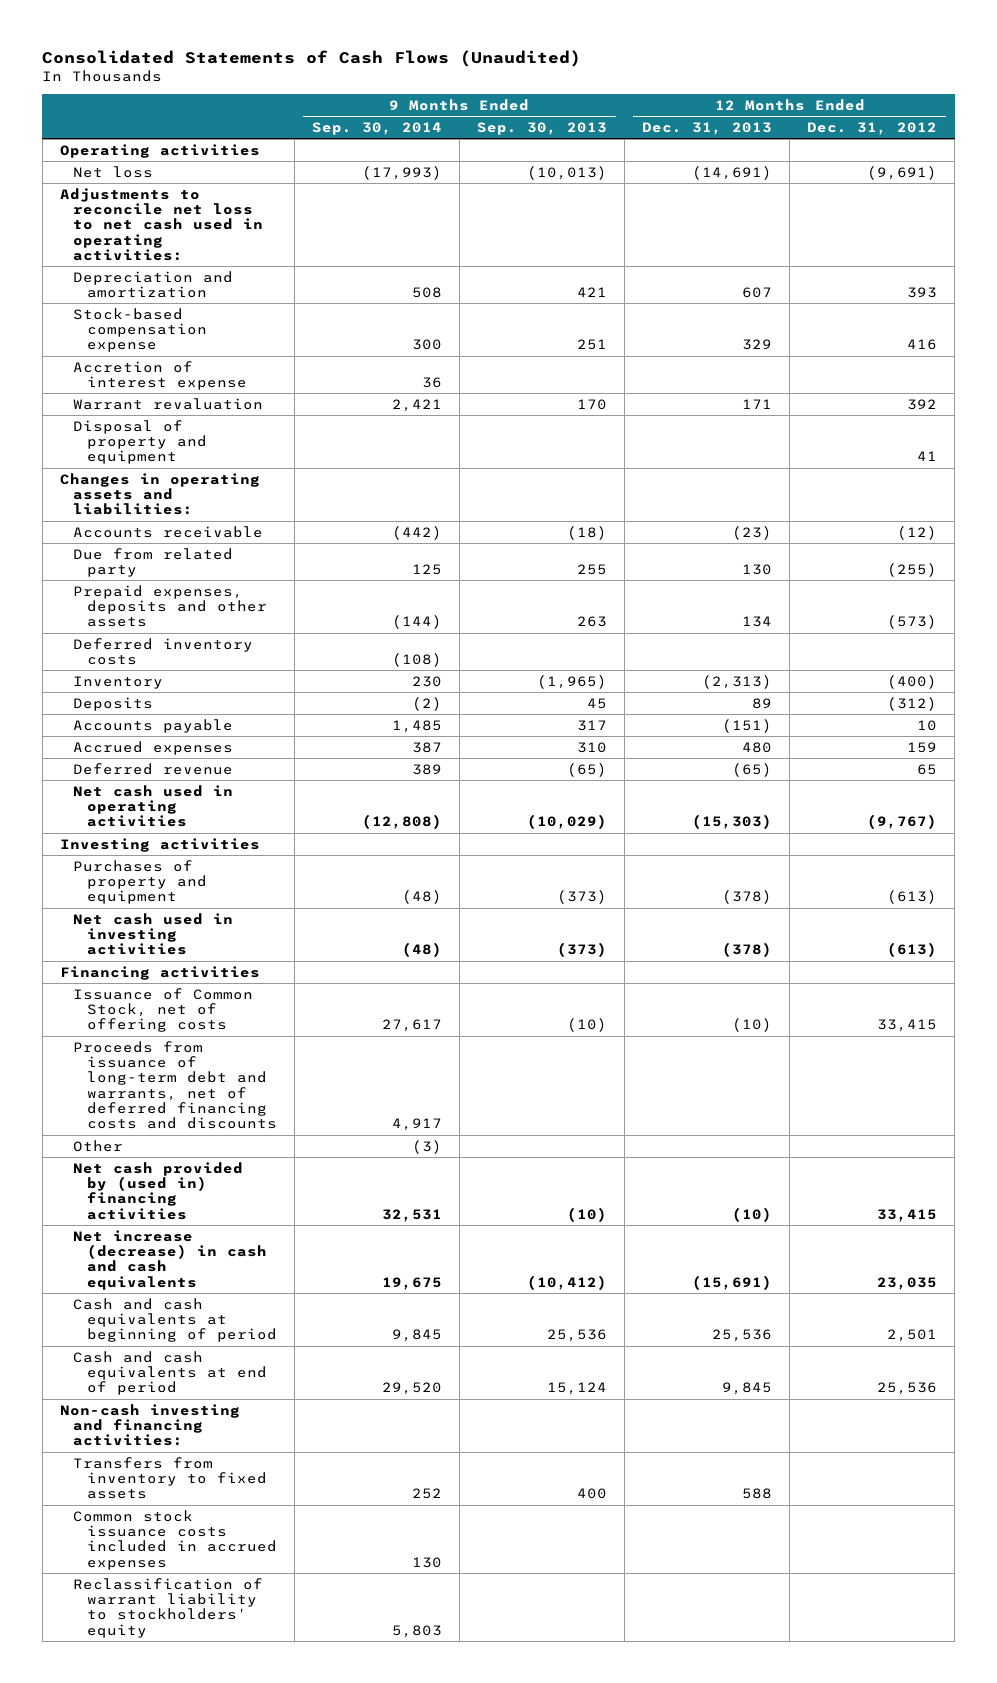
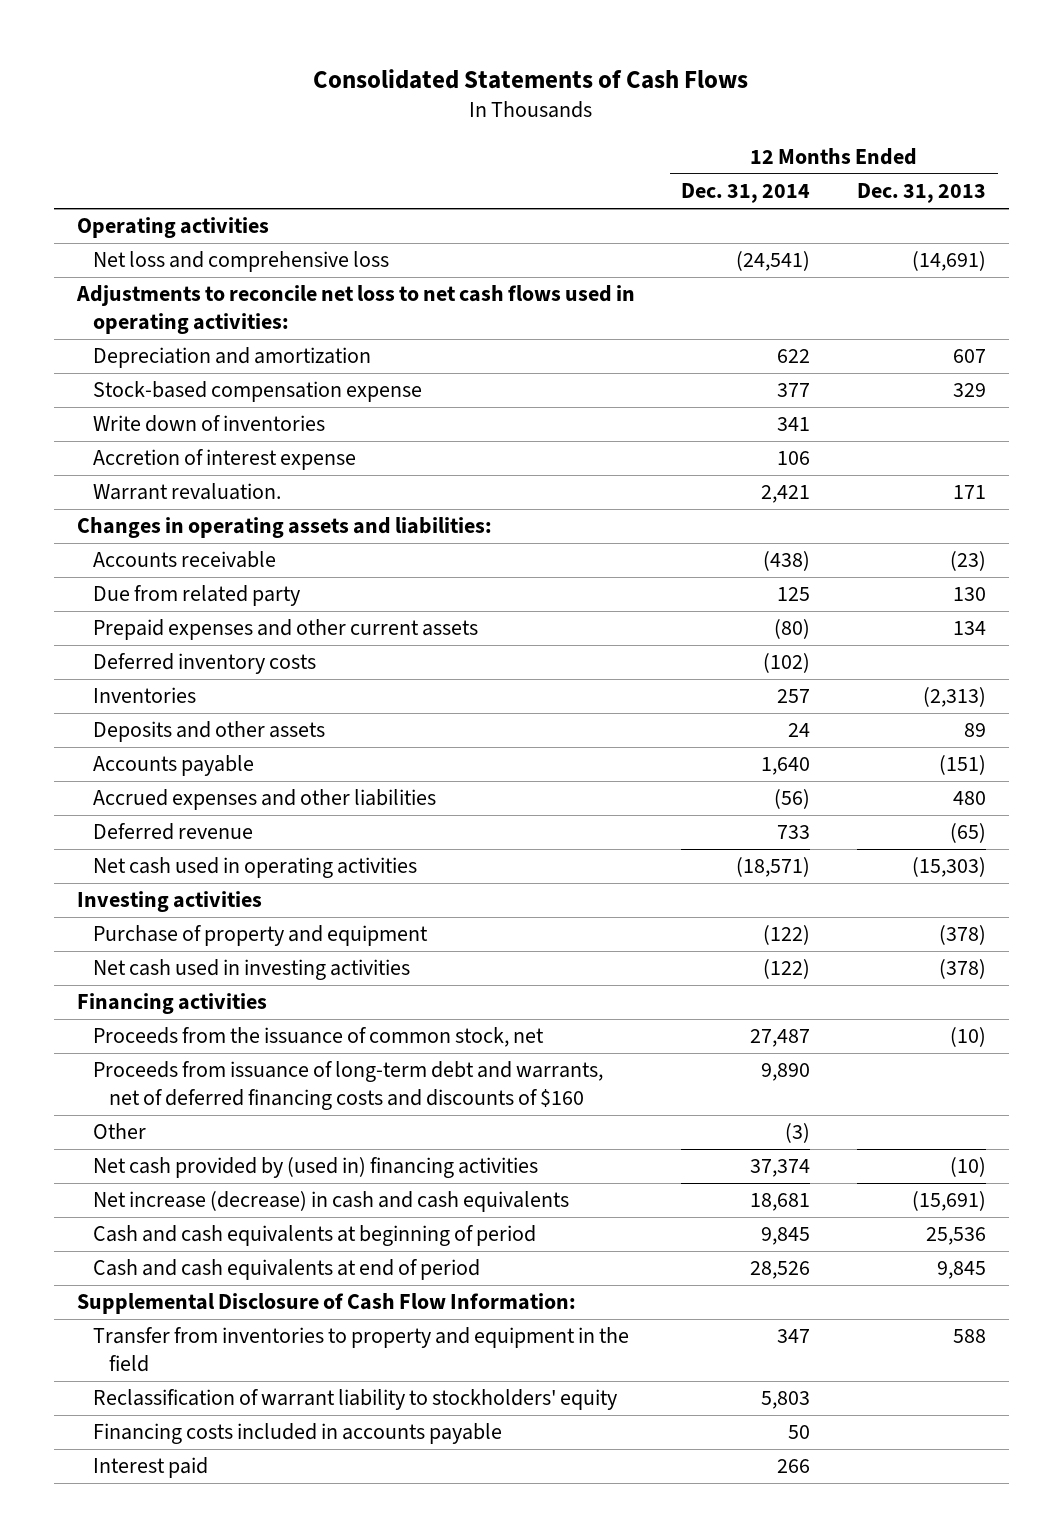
- Consolidated Statements of Cash Flows (Unaudited)
+ Consolidated Statements of Cash Flows
- | 9 Months Ended Sep. 30, 2014 | 9 Months Ended Sep. 30, 2013 | 12 Months Ended Dec. 31, 2013 | 12 Months Ended Dec. 31, 2012
+ | 12 Months Ended Dec. 31, 2014 | 12 Months Ended Dec. 31, 2013
- Net loss | (17,993) | (10,013) | (14,691) | (9,691)
- Adjustments to reconcile net loss to net cash used in operating activities:
+ Net loss and comprehensive loss | (24,541) | (14,691)
+ Adjustments to reconcile net loss to net cash flows used in operating activities:
+ Write down of inventories | 341 |
- Warrant revaluation | 2,421 | 170 | 171 | 392
- Disposal of property and equipment | | | | 41
+ Warrant revaluation. | 2,421 | 171
- Prepaid expenses, deposits and other assets | (144) | 263 | 134 | (573)
+ Prepaid expenses and other current assets | (80) | 134
- Inventory | 230 | (1,965) | (2,313) | (400)
- Deposits | (2) | 45 | 89 | (312)
+ Inventories | 257 | (2,313)
+ Deposits and other assets | 24 | 89
- Accrued expenses | 387 | 310 | 480 | 159
+ Accrued expenses and other liabilities | (56) | 480
- Purchases of property and equipment | (48) | (373) | (378) | (613)
+ Purchase of property and equipment | (122) | (378)
- Issuance of Common Stock, net of offering costs | 27,617 | (10) | (10) | 33,415
- Proceeds from issuance of long-term debt and warrants, net of deferred financing costs and discounts | 4,917 | | |
+ Proceeds from the issuance of common stock, net | 27,487 | (10)
+ Proceeds from issuance of long-term debt and warrants, net of deferred financing costs and discounts of $160 | 9,890 |
- Non-cash investing and financing activities:
- Transfers from inventory to fixed assets | 252 | 400 | 588 |
- Common stock issuance costs included in accrued expenses | 130 | | |
+ Supplemental Disclosure of Cash Flow Information:
+ Transfer from inventories to property and equipment in the field | 347 | 588
+ Financing costs included in accounts payable | 50 |
+ Interest paid | 266 |

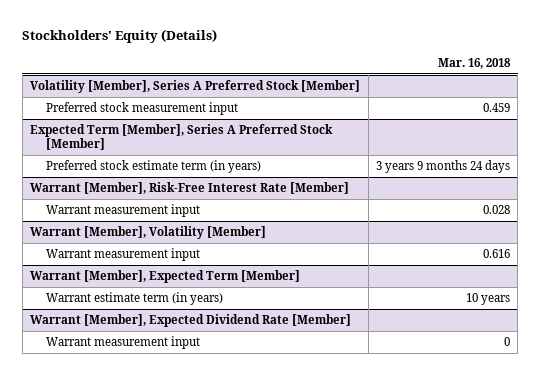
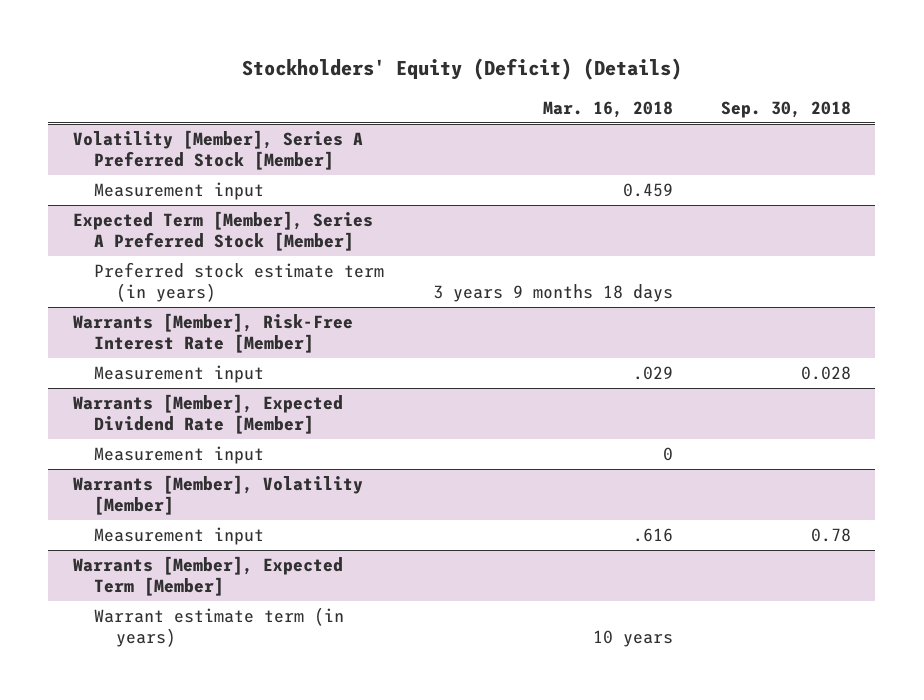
- Stockholders' Equity (Details)
+ Stockholders' Equity (Deficit) (Details)
- | Mar. 16, 2018
+ | Mar. 16, 2018 | Sep. 30, 2018
@ Volatility [Member], Series A Preferred Stock [Member]
- Preferred stock measurement input | 0.459
+ Measurement input | 0.459 |
@ Expected Term [Member], Series A Preferred Stock [Member]
- Preferred stock estimate term (in years) | 3 years 9 months 24 days
- Warrant [Member], Risk-Free Interest Rate [Member]
- Warrant measurement input | 0.028
- Warrant [Member], Volatility [Member]
- Warrant measurement input | 0.616
- Warrant [Member], Expected Term [Member]
@ Expected Term [Member], Series A Preferred Stock [Member]
+ Preferred stock estimate term (in years) | 3 years 9 months 18 days |
+ Warrants [Member], Risk-Free Interest Rate [Member]
+ Measurement input | .029 | 0.028
+ Warrants [Member], Expected Dividend Rate [Member]
+ Measurement input | 0 |
+ Warrants [Member], Volatility [Member]
+ Measurement input | .616 | 0.78
+ Warrants [Member], Expected Term [Member]
- Warrant [Member], Expected Dividend Rate [Member]
- Warrant measurement input | 0

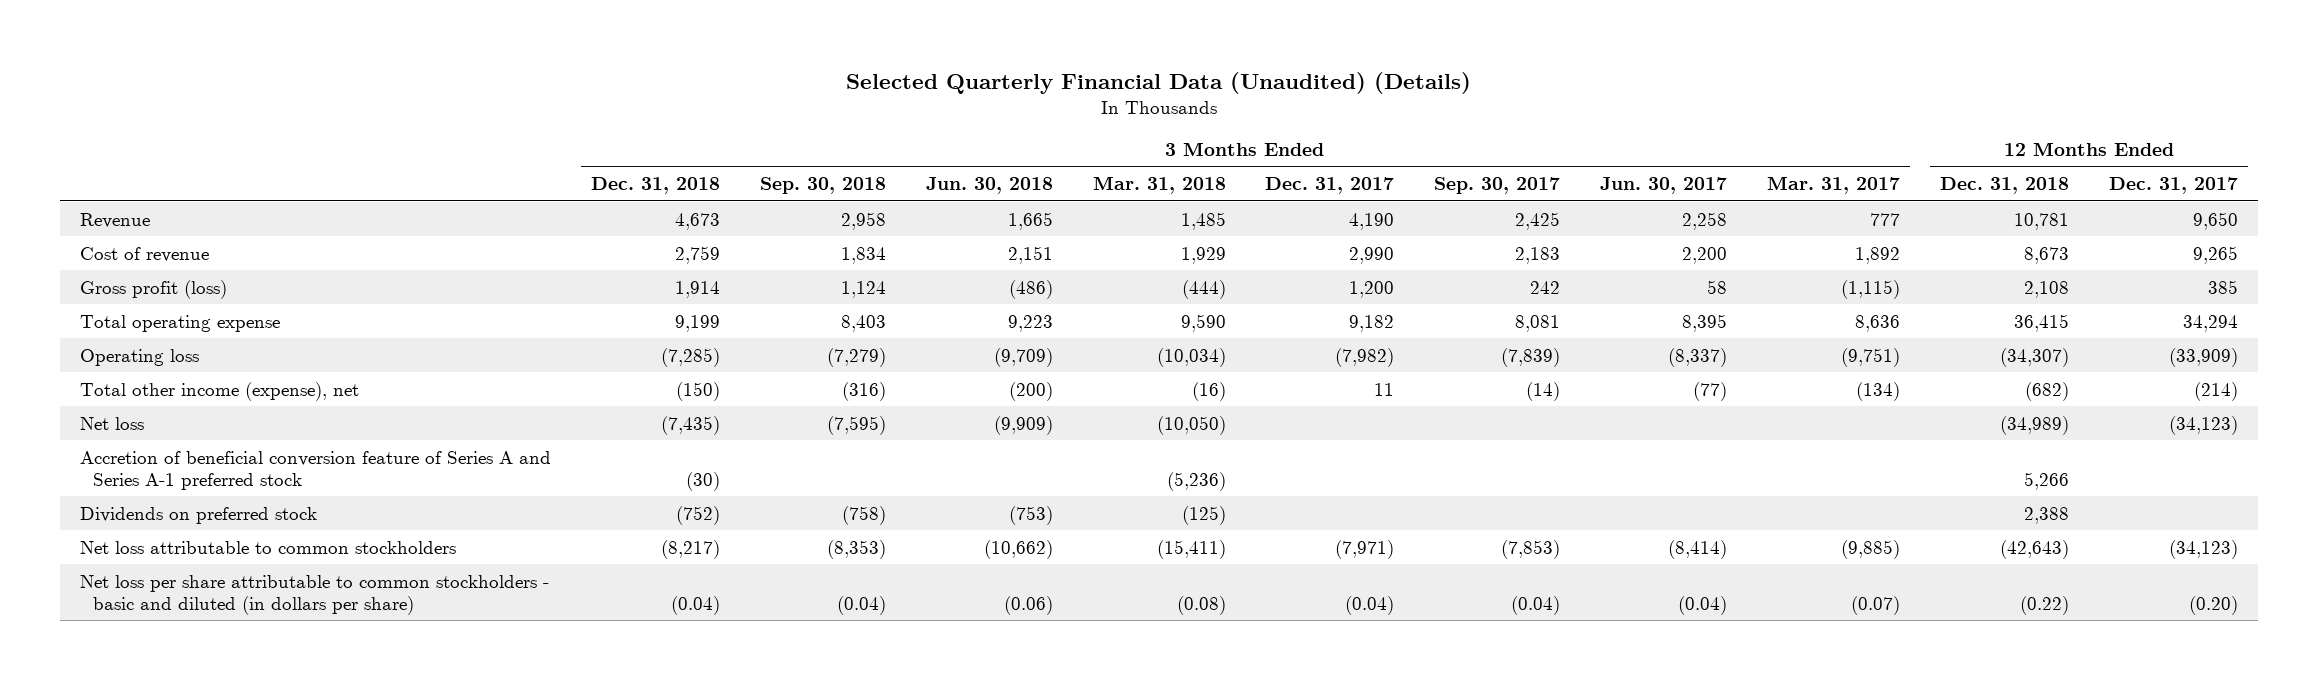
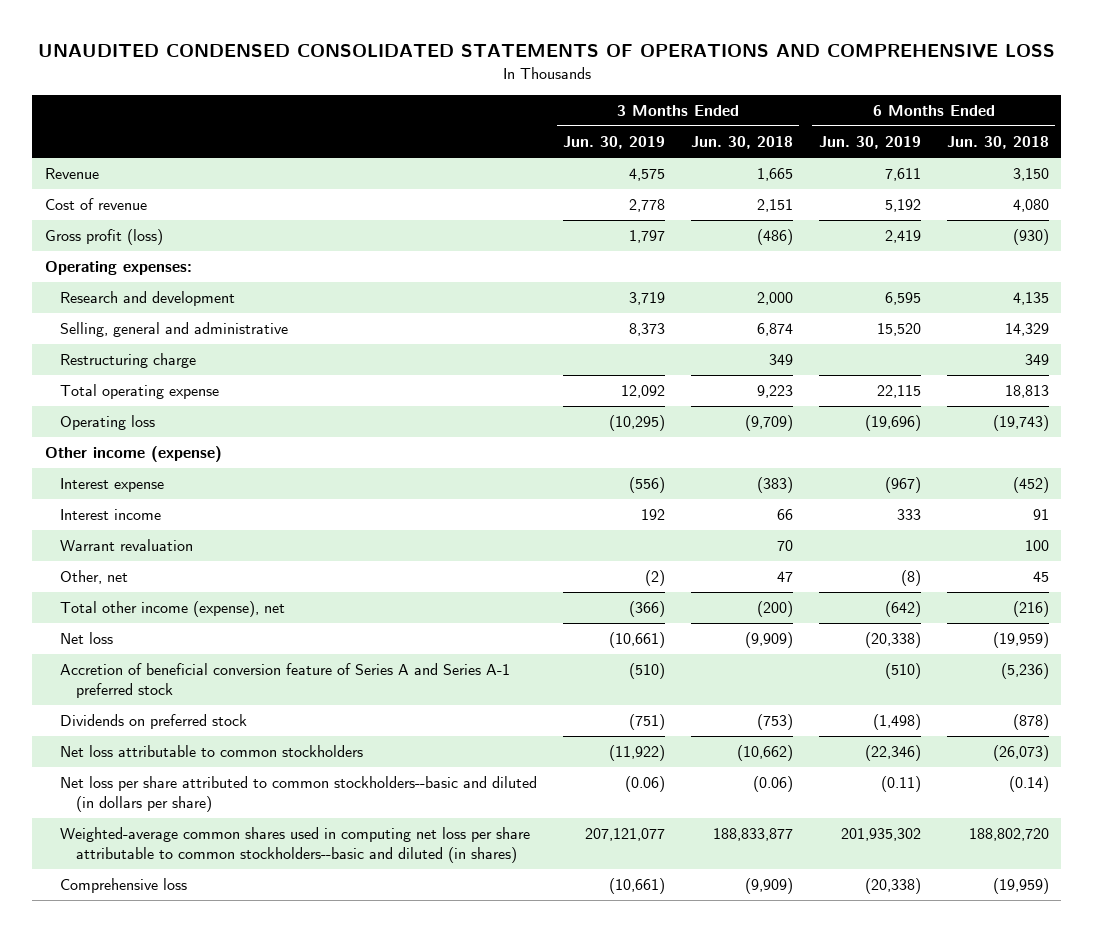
- Selected Quarterly Financial Data (Unaudited) (Details)
+ UNAUDITED CONDENSED CONSOLIDATED STATEMENTS OF OPERATIONS AND COMPREHENSIVE LOSS
- | 3 Months Ended Dec. 31, 2018 | 3 Months Ended Sep. 30, 2018 | 3 Months Ended Jun. 30, 2018 | 3 Months Ended Mar. 31, 2018 | 3 Months Ended Dec. 31, 2017 | 3 Months Ended Sep. 30, 2017 | 3 Months Ended Jun. 30, 2017 | 3 Months Ended Mar. 31, 2017 | 12 Months Ended Dec. 31, 2018 | 12 Months Ended Dec. 31, 2017
+ | 3 Months Ended Jun. 30, 2019 | 3 Months Ended Jun. 30, 2018 | 6 Months Ended Jun. 30, 2019 | 6 Months Ended Jun. 30, 2018
+ Operating expenses:
+ Research and development | 3,719 | 2,000 | 6,595 | 4,135
+ Selling, general and administrative | 8,373 | 6,874 | 15,520 | 14,329
+ Restructuring charge | | 349 | | 349
+ Other income (expense)
+ Interest expense | (556) | (383) | (967) | (452)
+ Interest income | 192 | 66 | 333 | 91
+ Warrant revaluation | | 70 | | 100
+ Other, net | (2) | 47 | (8) | 45
- Net loss per share attributable to common stockholders - basic and diluted (in dollars per share) | (0.04) | (0.04) | (0.06) | (0.08) | (0.04) | (0.04) | (0.04) | (0.07) | (0.22) | (0.20)
+ Net loss per share attributed to common stockholders--basic and diluted (in dollars per share) | (0.06) | (0.06) | (0.11) | (0.14)
+ Weighted-average common shares used in computing net loss per share attributable to common stockholders--basic and diluted (in shares) | 207,121,077 | 188,833,877 | 201,935,302 | 188,802,720
+ Comprehensive loss | (10,661) | (9,909) | (20,338) | (19,959)

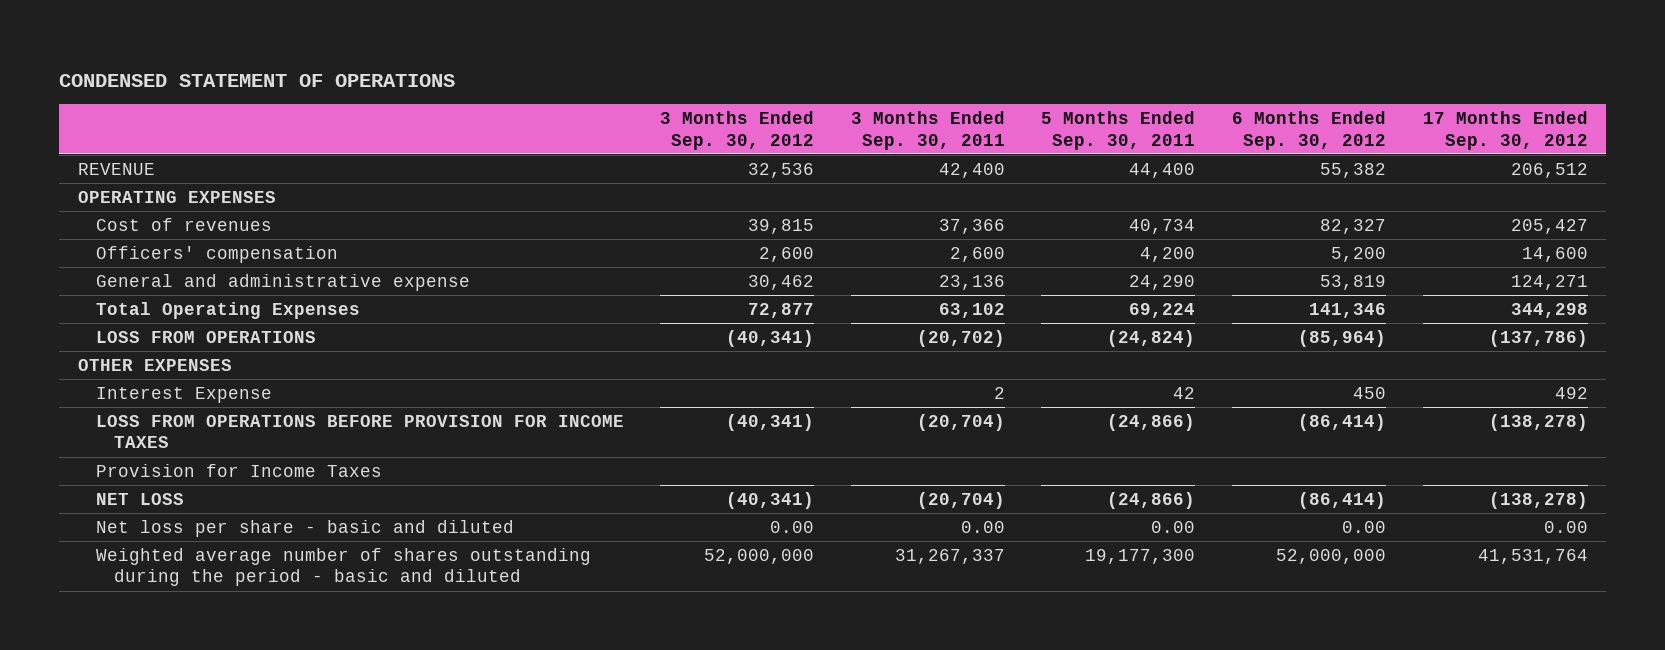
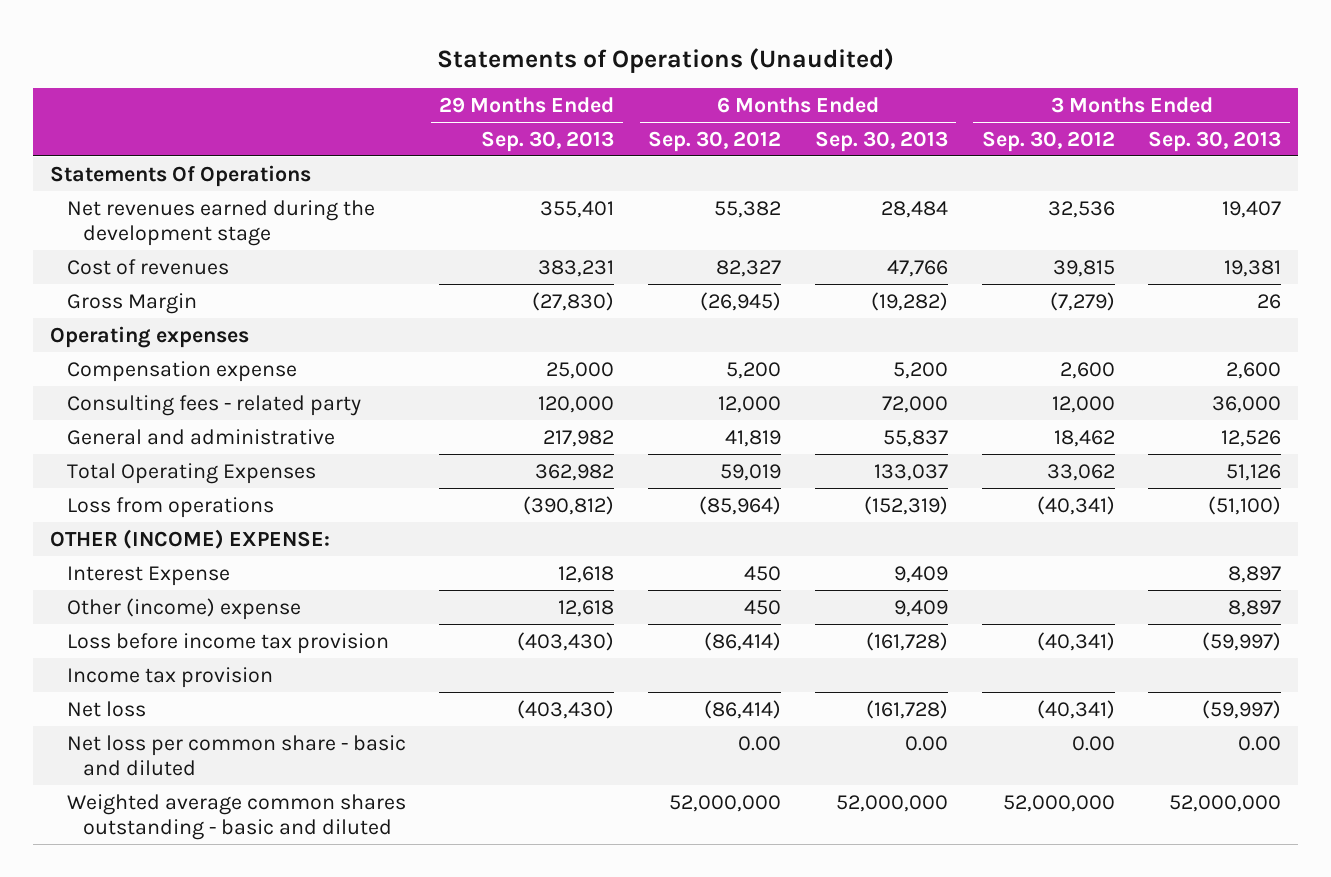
- CONDENSED STATEMENT OF OPERATIONS
+ Statements of Operations (Unaudited)
- | 3 Months Ended Sep. 30, 2012 | 3 Months Ended Sep. 30, 2011 | 5 Months Ended Sep. 30, 2011 | 6 Months Ended Sep. 30, 2012 | 17 Months Ended Sep. 30, 2012
+ | 29 Months Ended Sep. 30, 2013 | 6 Months Ended Sep. 30, 2012 | 6 Months Ended Sep. 30, 2013 | 3 Months Ended Sep. 30, 2012 | 3 Months Ended Sep. 30, 2013
- REVENUE | 32,536 | 42,400 | 44,400 | 55,382 | 206,512
- OPERATING EXPENSES
+ Statements Of Operations
+ Net revenues earned during the development stage | 355,401 | 55,382 | 28,484 | 32,536 | 19,407
- Officers' compensation | 2,600 | 2,600 | 4,200 | 5,200 | 14,600
- General and administrative expense | 30,462 | 23,136 | 24,290 | 53,819 | 124,271
- Total Operating Expenses | 72,877 | 63,102 | 69,224 | 141,346 | 344,298
- LOSS FROM OPERATIONS | (40,341) | (20,702) | (24,824) | (85,964) | (137,786)
- OTHER EXPENSES
+ Gross Margin | (27,830) | (26,945) | (19,282) | (7,279) | 26
+ Operating expenses
+ Compensation expense | 25,000 | 5,200 | 5,200 | 2,600 | 2,600
+ Consulting fees - related party | 120,000 | 12,000 | 72,000 | 12,000 | 36,000
+ General and administrative | 217,982 | 41,819 | 55,837 | 18,462 | 12,526
+ Total Operating Expenses | 362,982 | 59,019 | 133,037 | 33,062 | 51,126
+ Loss from operations | (390,812) | (85,964) | (152,319) | (40,341) | (51,100)
+ OTHER (INCOME) EXPENSE:
- LOSS FROM OPERATIONS BEFORE PROVISION FOR INCOME TAXES | (40,341) | (20,704) | (24,866) | (86,414) | (138,278)
- Provision for Income Taxes
- NET LOSS | (40,341) | (20,704) | (24,866) | (86,414) | (138,278)
- Net loss per share - basic and diluted | 0.00 | 0.00 | 0.00 | 0.00 | 0.00
- Weighted average number of shares outstanding during the period - basic and diluted | 52,000,000 | 31,267,337 | 19,177,300 | 52,000,000 | 41,531,764
+ Other (income) expense | 12,618 | 450 | 9,409 | | 8,897
+ Loss before income tax provision | (403,430) | (86,414) | (161,728) | (40,341) | (59,997)
+ Income tax provision
+ Net loss | (403,430) | (86,414) | (161,728) | (40,341) | (59,997)
+ Net loss per common share - basic and diluted | | 0.00 | 0.00 | 0.00 | 0.00
+ Weighted average common shares outstanding - basic and diluted | | 52,000,000 | 52,000,000 | 52,000,000 | 52,000,000

